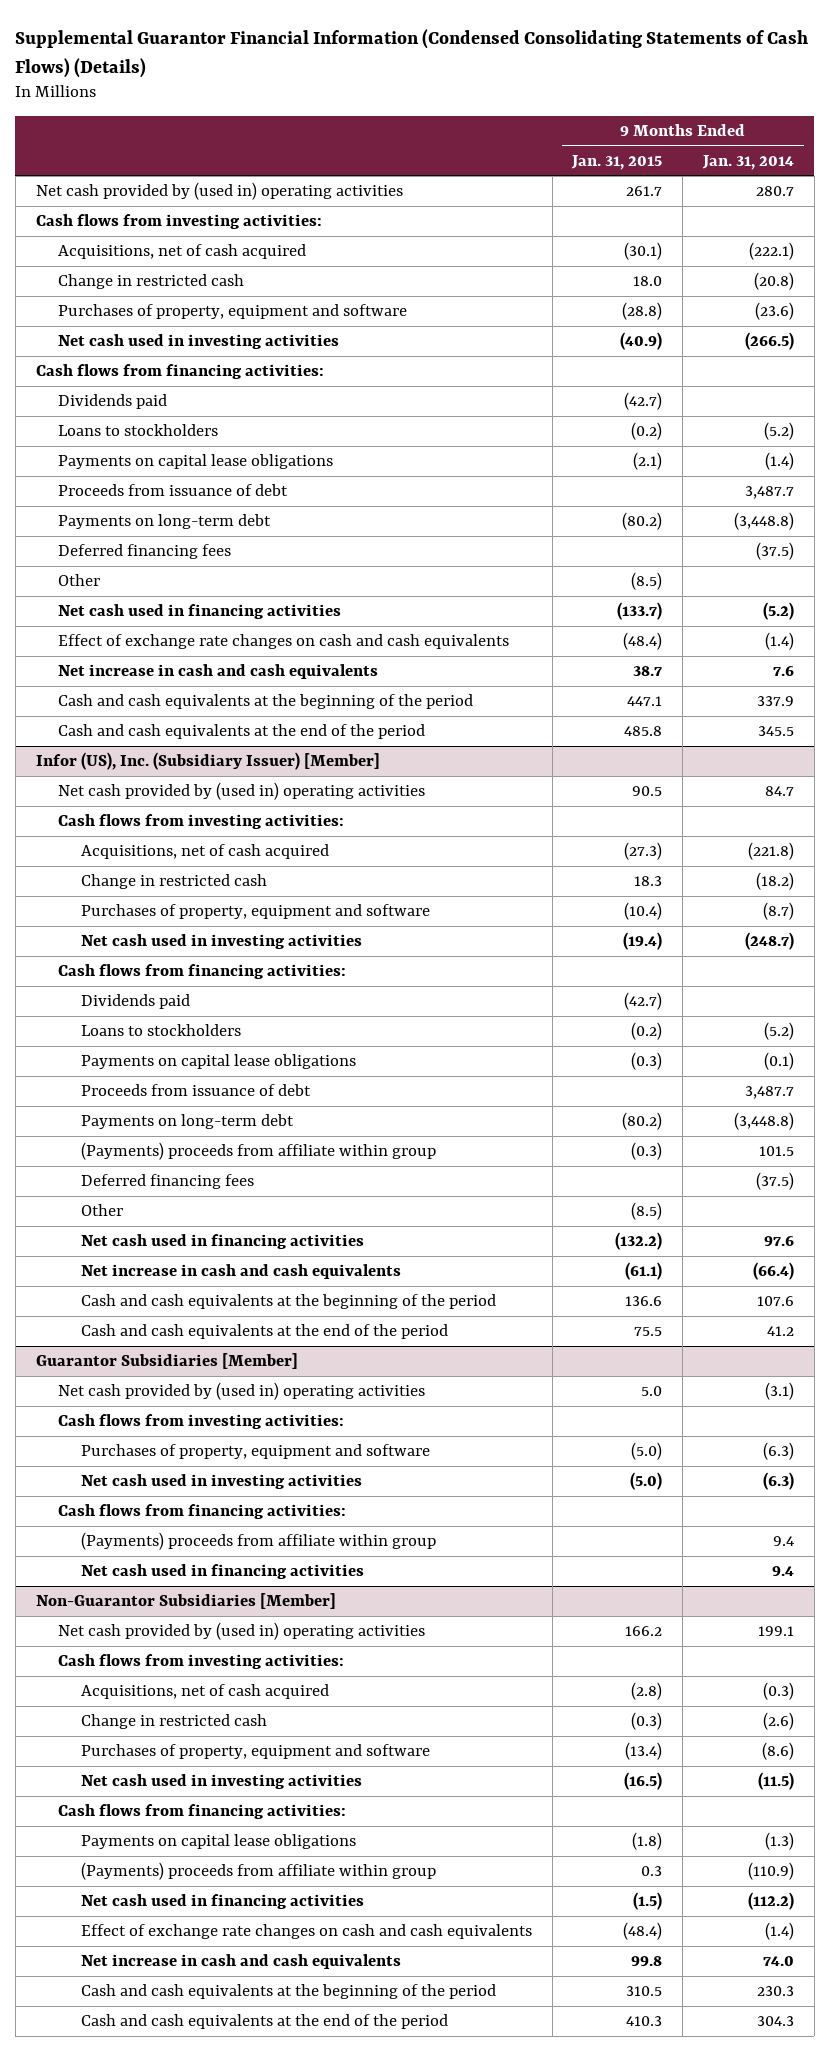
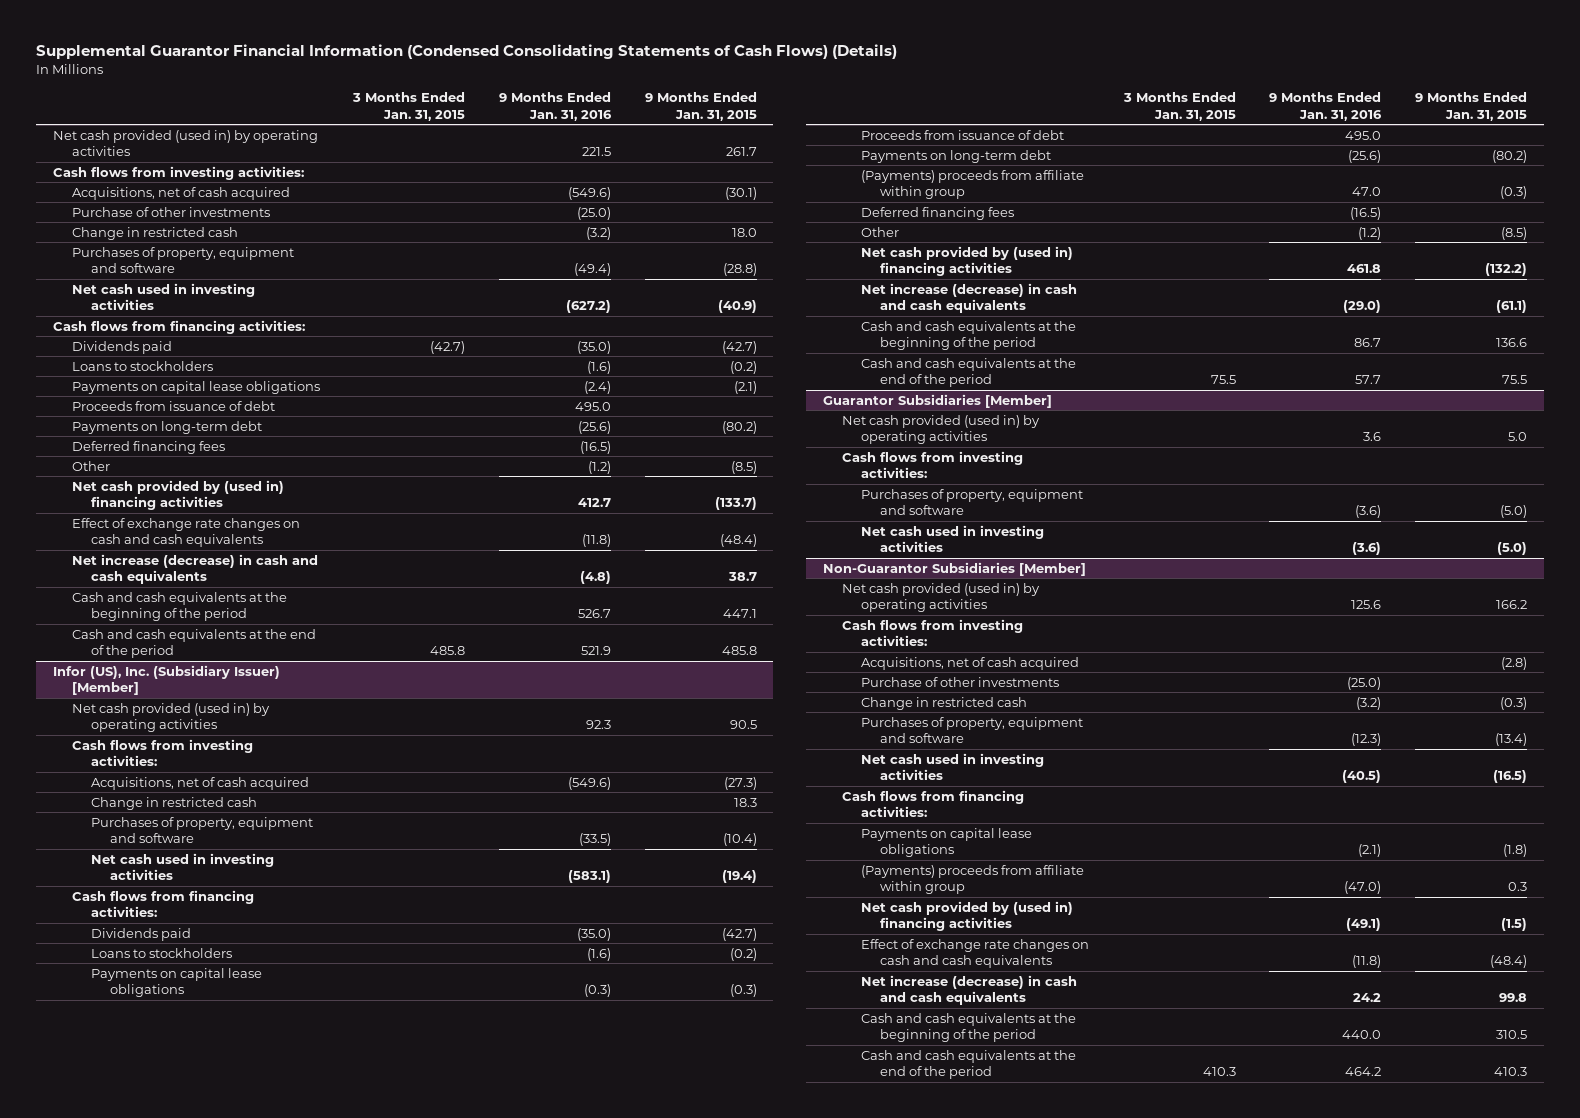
- | 9 Months Ended Jan. 31, 2015 | 9 Months Ended Jan. 31, 2014
+ | 3 Months Ended Jan. 31, 2015 | 9 Months Ended Jan. 31, 2016 | 9 Months Ended Jan. 31, 2015
- Net cash provided by (used in) operating activities | 261.7 | 280.7
+ Net cash provided (used in) by operating activities | | 221.5 | 261.7
+ Purchase of other investments | | (25.0) |
- Net cash used in financing activities | (133.7) | (5.2)
+ Net cash provided by (used in) financing activities | | 412.7 | (133.7)
- Net increase in cash and cash equivalents | 38.7 | 7.6
+ Net increase (decrease) in cash and cash equivalents | | (4.8) | 38.7
@ Infor (US), Inc. (Subsidiary Issuer) [Member]
- Net cash provided by (used in) operating activities | 90.5 | 84.7
+ Net cash provided (used in) by operating activities | | 92.3 | 90.5
- Net cash used in financing activities | (132.2) | 97.6
- Net increase in cash and cash equivalents | (61.1) | (66.4)
+ Net cash provided by (used in) financing activities | | 461.8 | (132.2)
+ Net increase (decrease) in cash and cash equivalents | | (29.0) | (61.1)
@ Guarantor Subsidiaries [Member]
- Net cash provided by (used in) operating activities | 5.0 | (3.1)
+ Net cash provided (used in) by operating activities | | 3.6 | 5.0
- Cash flows from financing activities:
- (Payments) proceeds from affiliate within group | | 9.4
- Net cash used in financing activities | | 9.4
@ Non-Guarantor Subsidiaries [Member]
- Net cash provided by (used in) operating activities | 166.2 | 199.1
+ Net cash provided (used in) by operating activities | | 125.6 | 166.2
+ Purchase of other investments | | (25.0) |
- Net cash used in financing activities | (1.5) | (112.2)
+ Net cash provided by (used in) financing activities | | (49.1) | (1.5)
- Net increase in cash and cash equivalents | 99.8 | 74.0
+ Net increase (decrease) in cash and cash equivalents | | 24.2 | 99.8

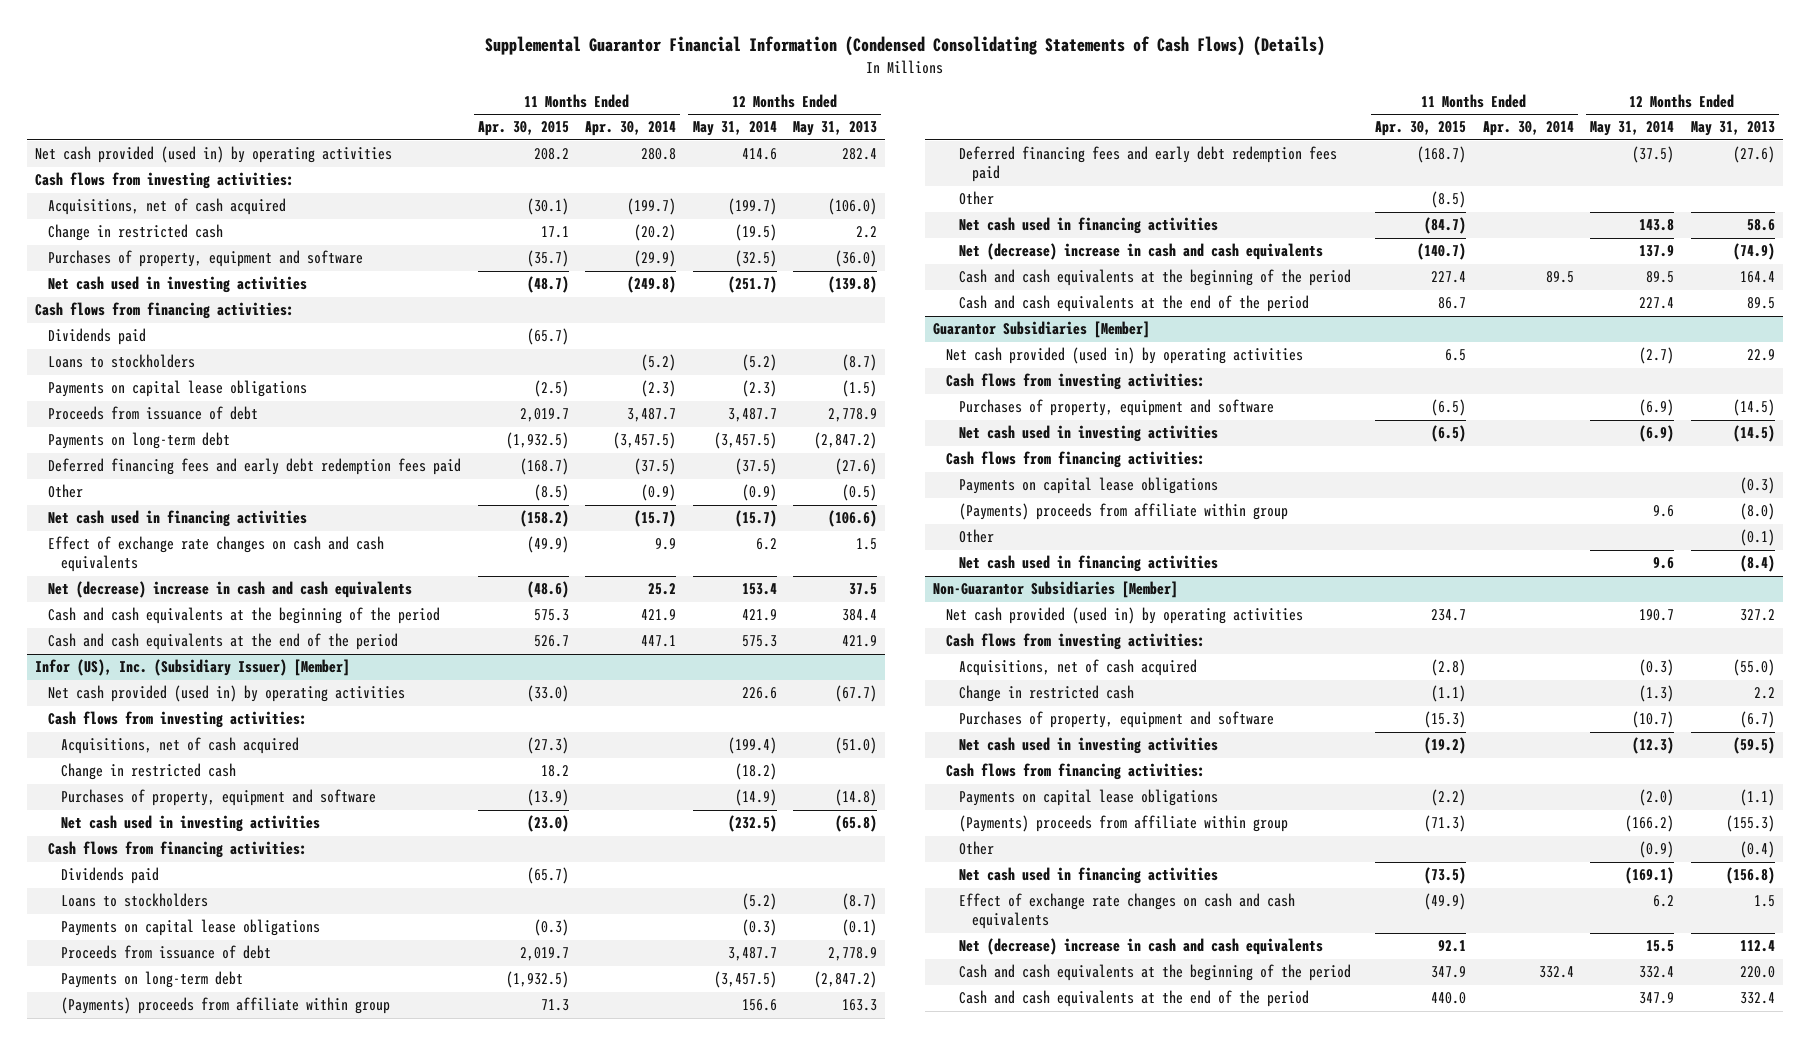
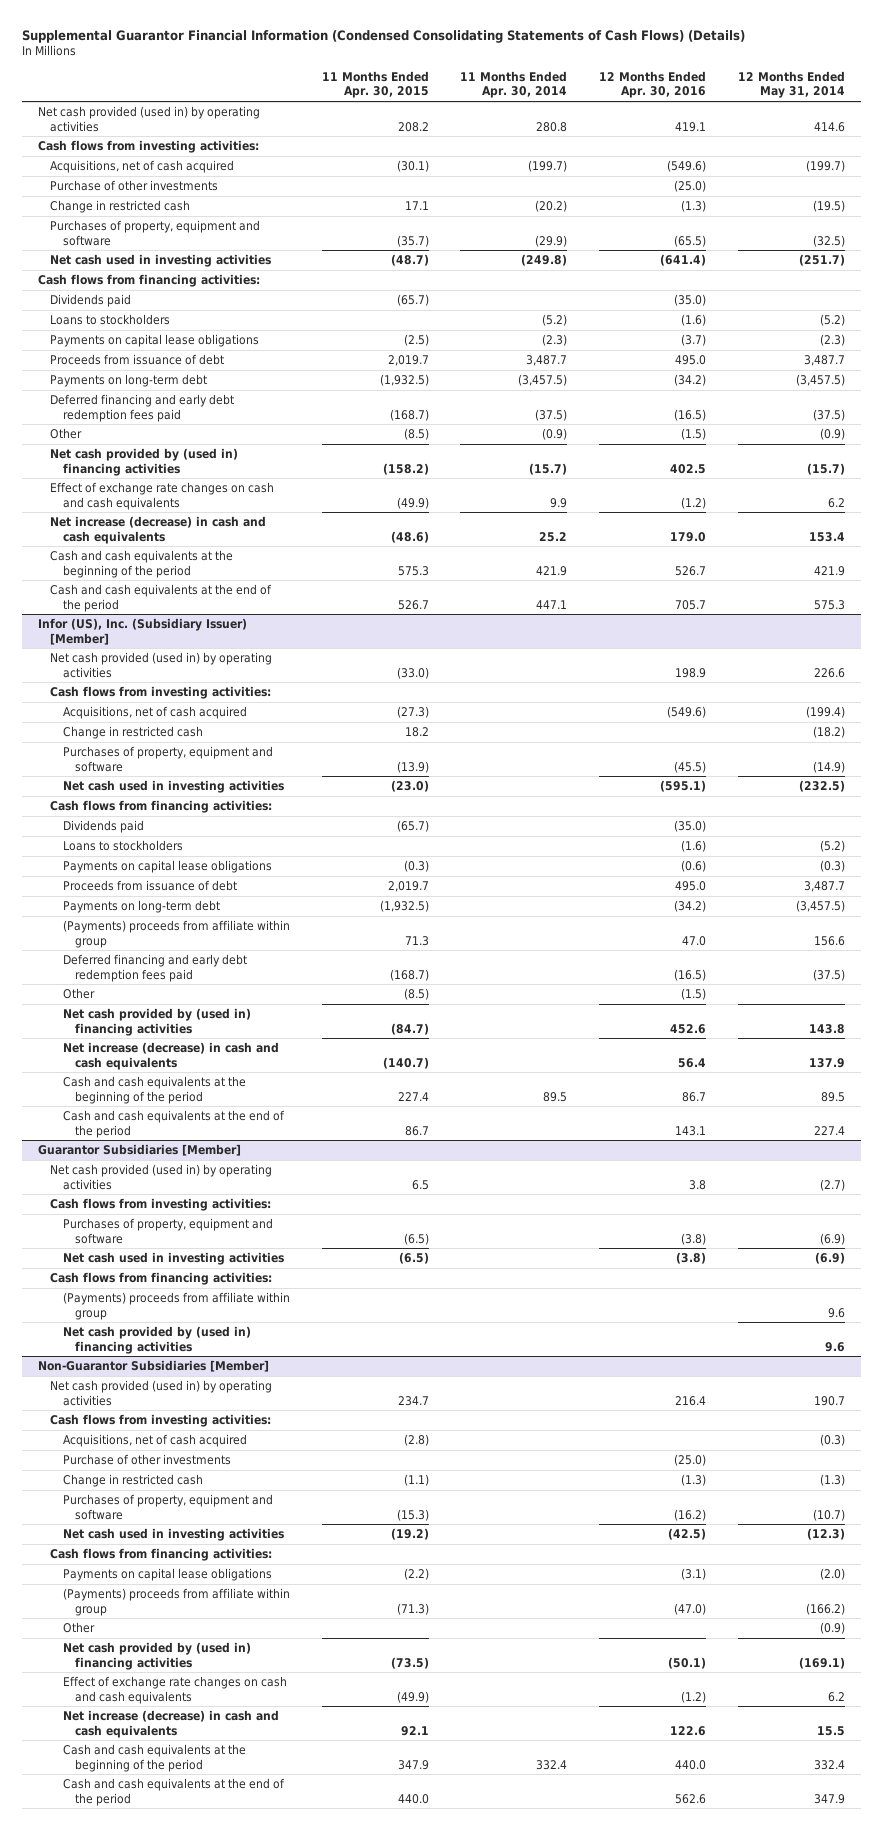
- | 11 Months Ended Apr. 30, 2015 | 11 Months Ended Apr. 30, 2014 | 12 Months Ended May 31, 2014 | 12 Months Ended May 31, 2013
+ | 11 Months Ended Apr. 30, 2015 | 11 Months Ended Apr. 30, 2014 | 12 Months Ended Apr. 30, 2016 | 12 Months Ended May 31, 2014
+ Purchase of other investments | | | (25.0) |
- Deferred financing fees and early debt redemption fees paid | (168.7) | (37.5) | (37.5) | (27.6)
+ Deferred financing and early debt redemption fees paid | (168.7) | (37.5) | (16.5) | (37.5)
- Net cash used in financing activities | (158.2) | (15.7) | (15.7) | (106.6)
+ Net cash provided by (used in) financing activities | (158.2) | (15.7) | 402.5 | (15.7)
- Net (decrease) increase in cash and cash equivalents | (48.6) | 25.2 | 153.4 | 37.5
+ Net increase (decrease) in cash and cash equivalents | (48.6) | 25.2 | 179.0 | 153.4
@ Infor (US), Inc. (Subsidiary Issuer) [Member]
- Deferred financing fees and early debt redemption fees paid | (168.7) | | (37.5) | (27.6)
+ Deferred financing and early debt redemption fees paid | (168.7) | | (16.5) | (37.5)
- Net cash used in financing activities | (84.7) | | 143.8 | 58.6
- Net (decrease) increase in cash and cash equivalents | (140.7) | | 137.9 | (74.9)
+ Net cash provided by (used in) financing activities | (84.7) | | 452.6 | 143.8
+ Net increase (decrease) in cash and cash equivalents | (140.7) | | 56.4 | 137.9
@ Guarantor Subsidiaries [Member]
- Payments on capital lease obligations | | | | (0.3)
- Other | | | | (0.1)
- Net cash used in financing activities | | | 9.6 | (8.4)
+ Net cash provided by (used in) financing activities | | | | 9.6
@ Non-Guarantor Subsidiaries [Member]
+ Purchase of other investments | | | (25.0) |
- Net cash used in financing activities | (73.5) | | (169.1) | (156.8)
+ Net cash provided by (used in) financing activities | (73.5) | | (50.1) | (169.1)
- Net (decrease) increase in cash and cash equivalents | 92.1 | | 15.5 | 112.4
+ Net increase (decrease) in cash and cash equivalents | 92.1 | | 122.6 | 15.5

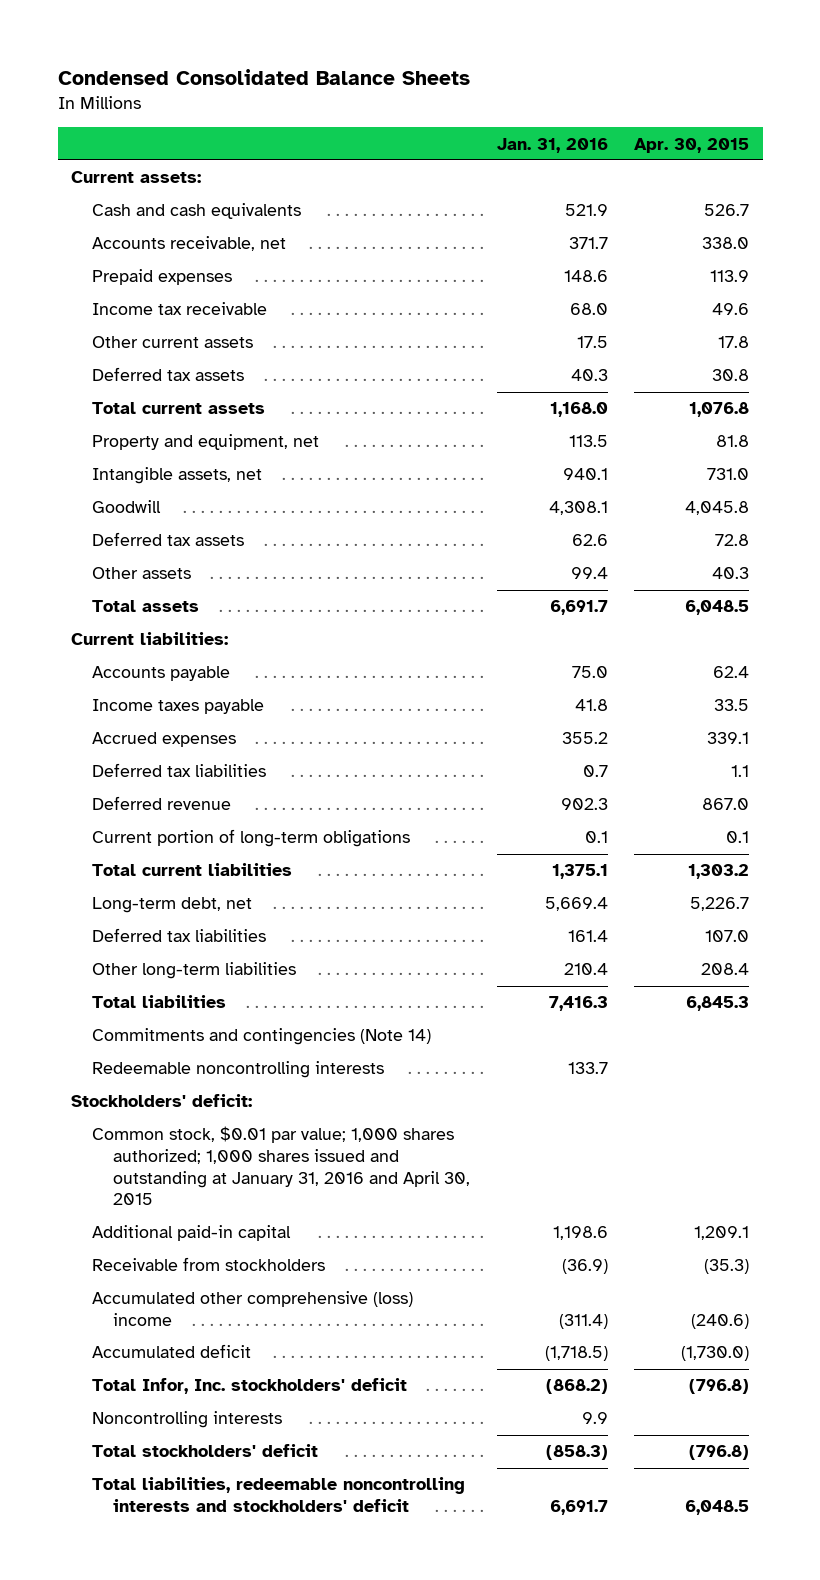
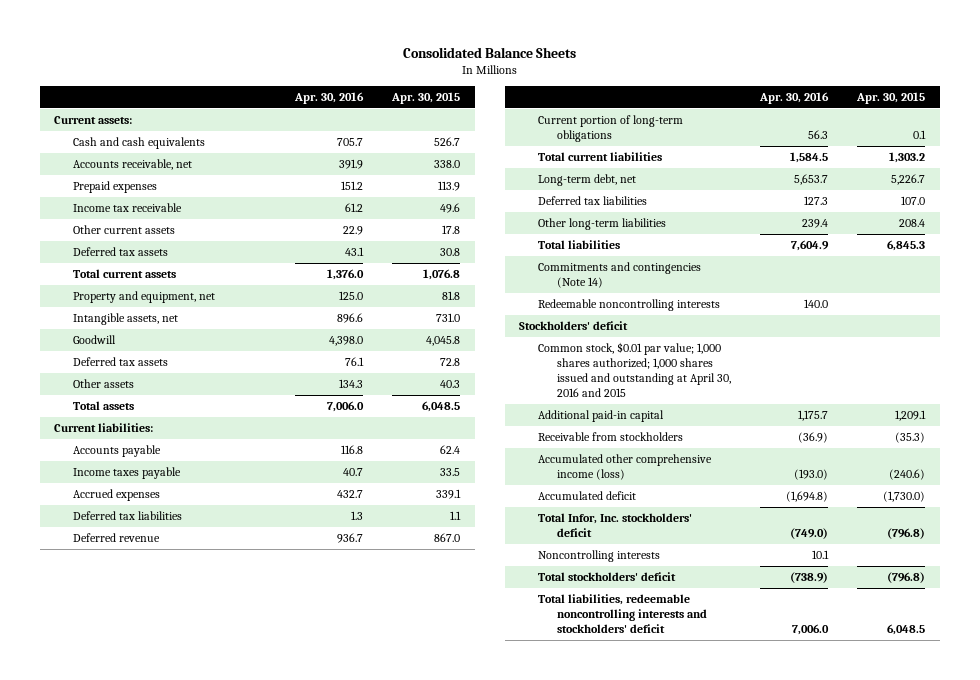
- Condensed Consolidated Balance Sheets
+ Consolidated Balance Sheets
- | Jan. 31, 2016 | Apr. 30, 2015
+ | Apr. 30, 2016 | Apr. 30, 2015
- Stockholders' deficit:
- Common stock, $0.01 par value; 1,000 shares authorized; 1,000 shares issued and outstanding at January 31, 2016 and April 30, 2015
+ Stockholders' deficit
+ Common stock, $0.01 par value; 1,000 shares authorized; 1,000 shares issued and outstanding at April 30, 2016 and 2015
- Accumulated other comprehensive (loss) income | (311.4) | (240.6)
+ Accumulated other comprehensive income (loss) | (193.0) | (240.6)

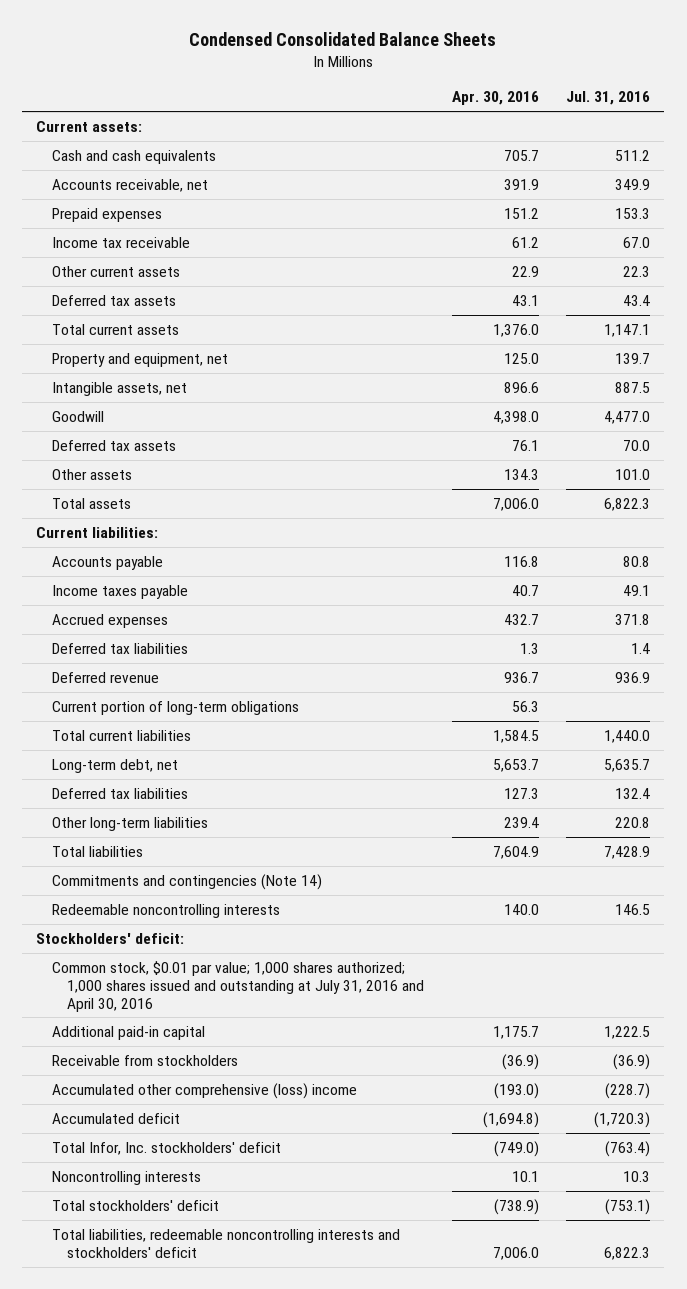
- Consolidated Balance Sheets
+ Condensed Consolidated Balance Sheets
- | Apr. 30, 2016 | Apr. 30, 2015
+ | Apr. 30, 2016 | Jul. 31, 2016
- Stockholders' deficit
- Common stock, $0.01 par value; 1,000 shares authorized; 1,000 shares issued and outstanding at April 30, 2016 and 2015
+ Stockholders' deficit:
+ Common stock, $0.01 par value; 1,000 shares authorized; 1,000 shares issued and outstanding at July 31, 2016 and April 30, 2016
- Accumulated other comprehensive income (loss) | (193.0) | (240.6)
+ Accumulated other comprehensive (loss) income | (193.0) | (228.7)

